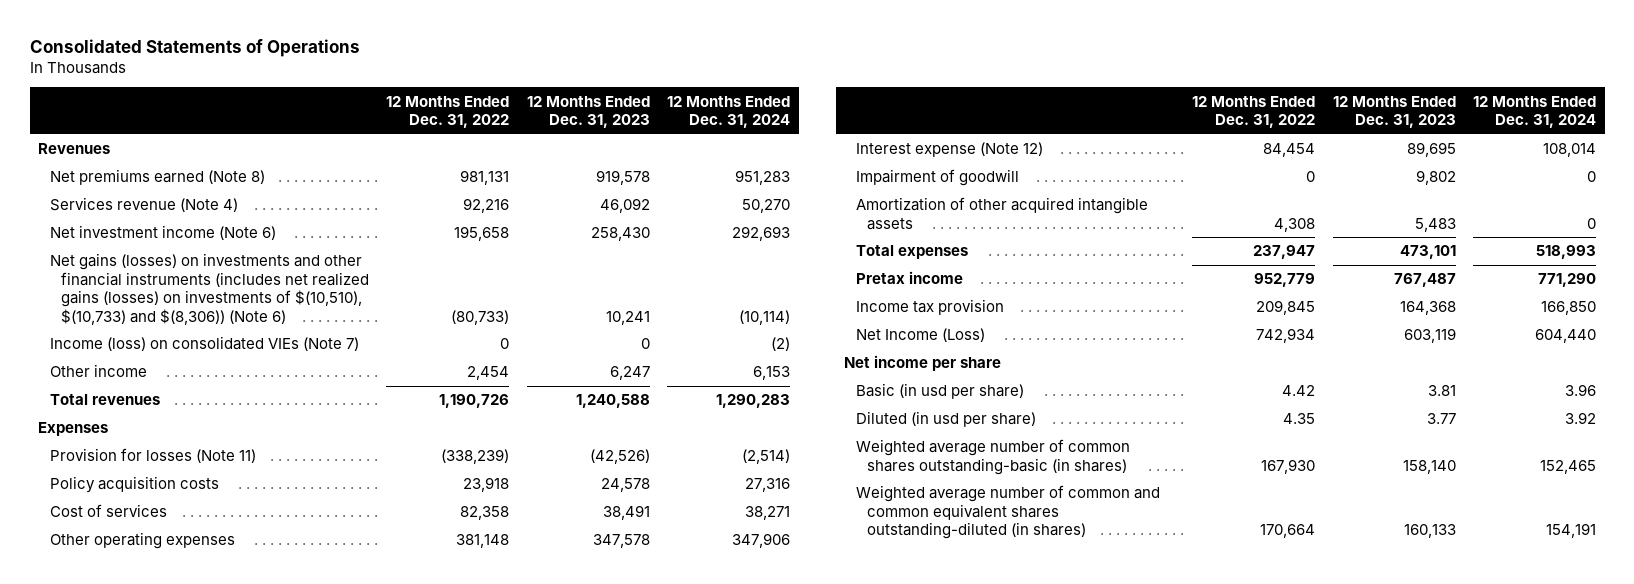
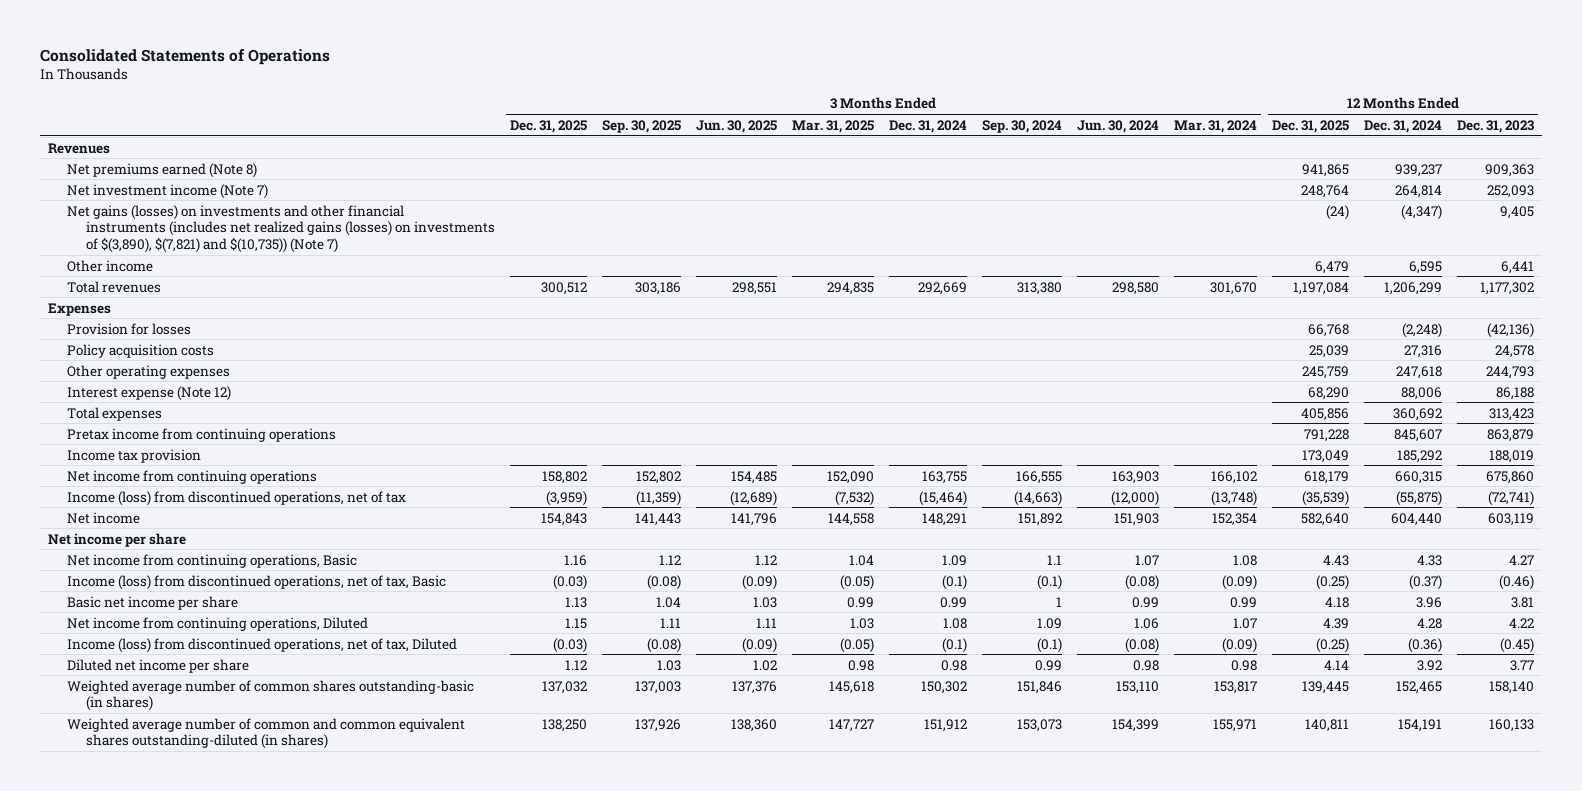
- | 12 Months Ended Dec. 31, 2022 | 12 Months Ended Dec. 31, 2023 | 12 Months Ended Dec. 31, 2024
+ | 3 Months Ended Dec. 31, 2025 | 3 Months Ended Sep. 30, 2025 | 3 Months Ended Jun. 30, 2025 | 3 Months Ended Mar. 31, 2025 | 3 Months Ended Dec. 31, 2024 | 3 Months Ended Sep. 30, 2024 | 3 Months Ended Jun. 30, 2024 | 3 Months Ended Mar. 31, 2024 | 12 Months Ended Dec. 31, 2025 | 12 Months Ended Dec. 31, 2024 | 12 Months Ended Dec. 31, 2023
- Net premiums earned (Note 8) | 981,131 | 919,578 | 951,283
- Services revenue (Note 4) | 92,216 | 46,092 | 50,270
- Net investment income (Note 6) | 195,658 | 258,430 | 292,693
- Net gains (losses) on investments and other financial instruments (includes net realized gains (losses) on investments of $(10,510), $(10,733) and $(8,306)) (Note 6) | (80,733) | 10,241 | (10,114)
- Income (loss) on consolidated VIEs (Note 7) | 0 | 0 | (2)
- Other income | 2,454 | 6,247 | 6,153
- Total revenues | 1,190,726 | 1,240,588 | 1,290,283
+ Net premiums earned (Note 8) | | | | | | | | | 941,865 | 939,237 | 909,363
+ Net investment income (Note 7) | | | | | | | | | 248,764 | 264,814 | 252,093
+ Net gains (losses) on investments and other financial instruments (includes net realized gains (losses) on investments of $(3,890), $(7,821) and $(10,735)) (Note 7) | | | | | | | | | (24) | (4,347) | 9,405
+ Other income | | | | | | | | | 6,479 | 6,595 | 6,441
+ Total revenues | 300,512 | 303,186 | 298,551 | 294,835 | 292,669 | 313,380 | 298,580 | 301,670 | 1,197,084 | 1,206,299 | 1,177,302
- Provision for losses (Note 11) | (338,239) | (42,526) | (2,514)
+ Provision for losses | | | | | | | | | 66,768 | (2,248) | (42,136)
- Cost of services | 82,358 | 38,491 | 38,271
- Other operating expenses | 381,148 | 347,578 | 347,906
- Interest expense (Note 12) | 84,454 | 89,695 | 108,014
- Impairment of goodwill | 0 | 9,802 | 0
- Amortization of other acquired intangible assets | 4,308 | 5,483 | 0
- Total expenses | 237,947 | 473,101 | 518,993
- Pretax income | 952,779 | 767,487 | 771,290
- Income tax provision | 209,845 | 164,368 | 166,850
- Net Income (Loss) | 742,934 | 603,119 | 604,440
+ Other operating expenses | | | | | | | | | 245,759 | 247,618 | 244,793
+ Interest expense (Note 12) | | | | | | | | | 68,290 | 88,006 | 86,188
+ Total expenses | | | | | | | | | 405,856 | 360,692 | 313,423
+ Pretax income from continuing operations | | | | | | | | | 791,228 | 845,607 | 863,879
+ Income tax provision | | | | | | | | | 173,049 | 185,292 | 188,019
+ Net income from continuing operations | 158,802 | 152,802 | 154,485 | 152,090 | 163,755 | 166,555 | 163,903 | 166,102 | 618,179 | 660,315 | 675,860
+ Income (loss) from discontinued operations, net of tax | (3,959) | (11,359) | (12,689) | (7,532) | (15,464) | (14,663) | (12,000) | (13,748) | (35,539) | (55,875) | (72,741)
+ Net income | 154,843 | 141,443 | 141,796 | 144,558 | 148,291 | 151,892 | 151,903 | 152,354 | 582,640 | 604,440 | 603,119
- Basic (in usd per share) | 4.42 | 3.81 | 3.96
- Diluted (in usd per share) | 4.35 | 3.77 | 3.92
+ Net income from continuing operations, Basic | 1.16 | 1.12 | 1.12 | 1.04 | 1.09 | 1.1 | 1.07 | 1.08 | 4.43 | 4.33 | 4.27
+ Income (loss) from discontinued operations, net of tax, Basic | (0.03) | (0.08) | (0.09) | (0.05) | (0.1) | (0.1) | (0.08) | (0.09) | (0.25) | (0.37) | (0.46)
+ Basic net income per share | 1.13 | 1.04 | 1.03 | 0.99 | 0.99 | 1 | 0.99 | 0.99 | 4.18 | 3.96 | 3.81
+ Net income from continuing operations, Diluted | 1.15 | 1.11 | 1.11 | 1.03 | 1.08 | 1.09 | 1.06 | 1.07 | 4.39 | 4.28 | 4.22
+ Income (loss) from discontinued operations, net of tax, Diluted | (0.03) | (0.08) | (0.09) | (0.05) | (0.1) | (0.1) | (0.08) | (0.09) | (0.25) | (0.36) | (0.45)
+ Diluted net income per share | 1.12 | 1.03 | 1.02 | 0.98 | 0.98 | 0.99 | 0.98 | 0.98 | 4.14 | 3.92 | 3.77

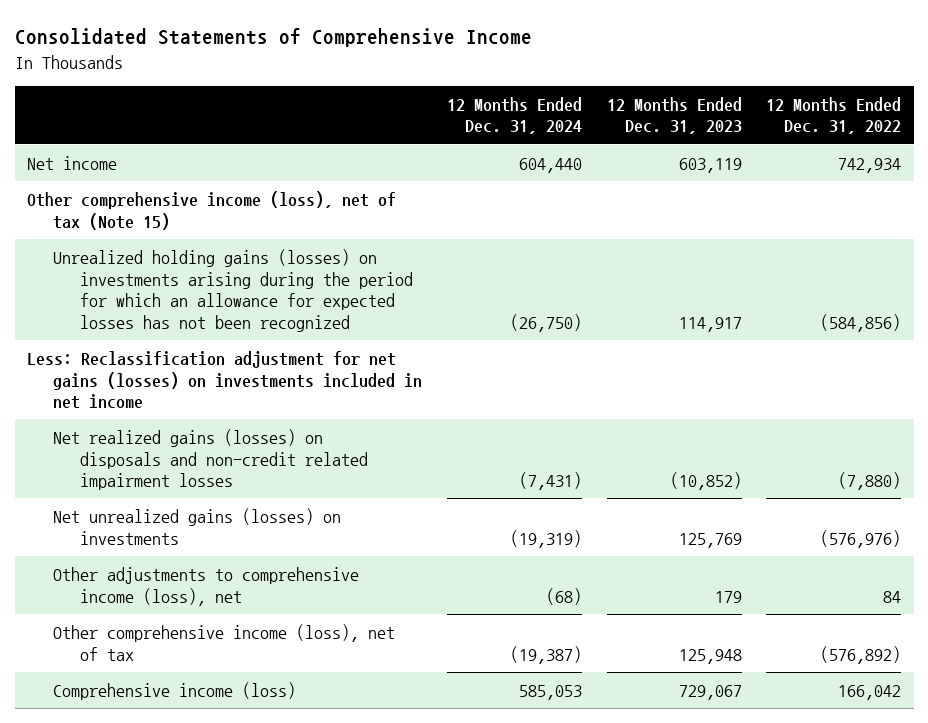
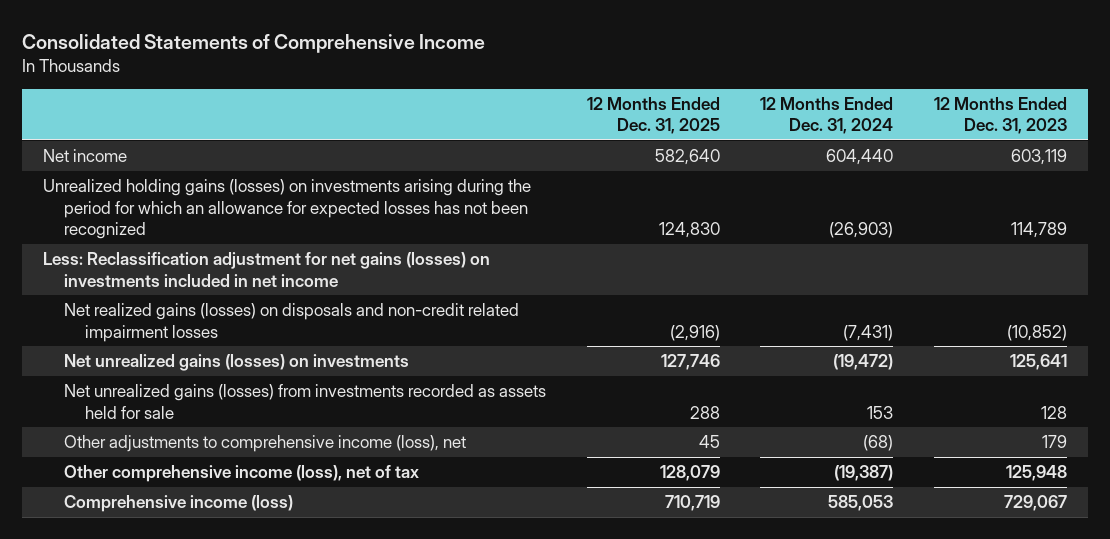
- | 12 Months Ended Dec. 31, 2024 | 12 Months Ended Dec. 31, 2023 | 12 Months Ended Dec. 31, 2022
+ | 12 Months Ended Dec. 31, 2025 | 12 Months Ended Dec. 31, 2024 | 12 Months Ended Dec. 31, 2023
- Other comprehensive income (loss), net of tax (Note 15)
- Unrealized holding gains (losses) on investments arising during the period for which an allowance for expected losses has not been recognized | (26,750) | 114,917 | (584,856)
+ Unrealized holding gains (losses) on investments arising during the period for which an allowance for expected losses has not been recognized | 124,830 | (26,903) | 114,789
- Net unrealized gains (losses) on investments | (19,319) | 125,769 | (576,976)
+ Net unrealized gains (losses) on investments | 127,746 | (19,472) | 125,641
+ Net unrealized gains (losses) from investments recorded as assets held for sale | 288 | 153 | 128

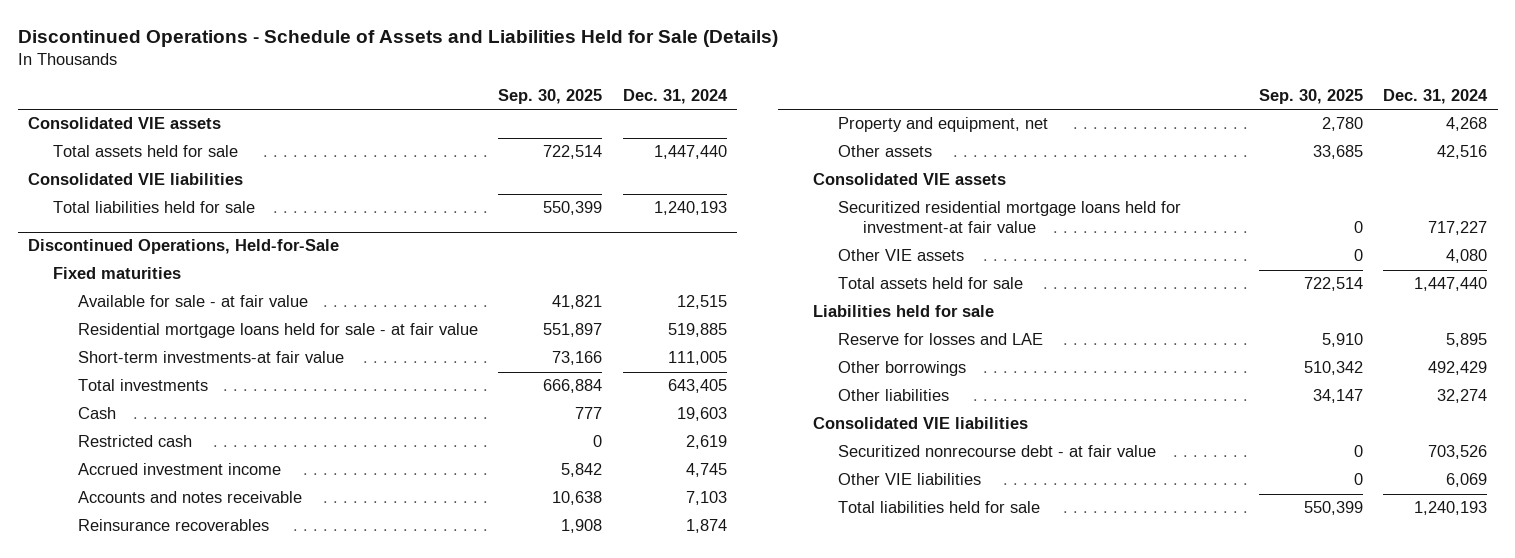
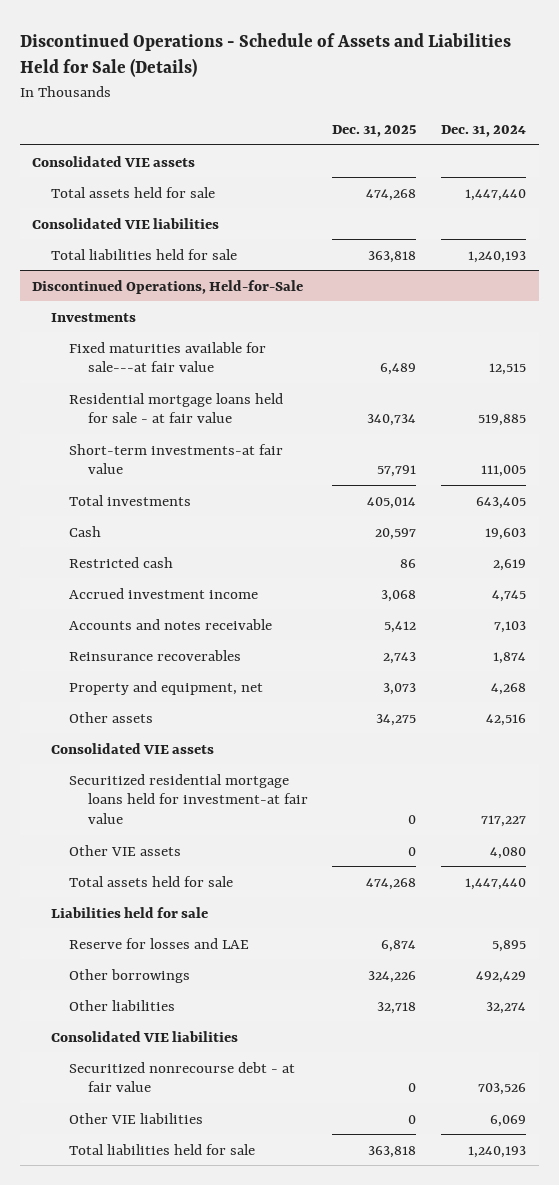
- | Sep. 30, 2025 | Dec. 31, 2024
+ | Dec. 31, 2025 | Dec. 31, 2024
@ Discontinued Operations, Held-for-Sale
- Fixed maturities
- Available for sale - at fair value | 41,821 | 12,515
+ Investments
+ Fixed maturities available for sale---at fair value | 6,489 | 12,515

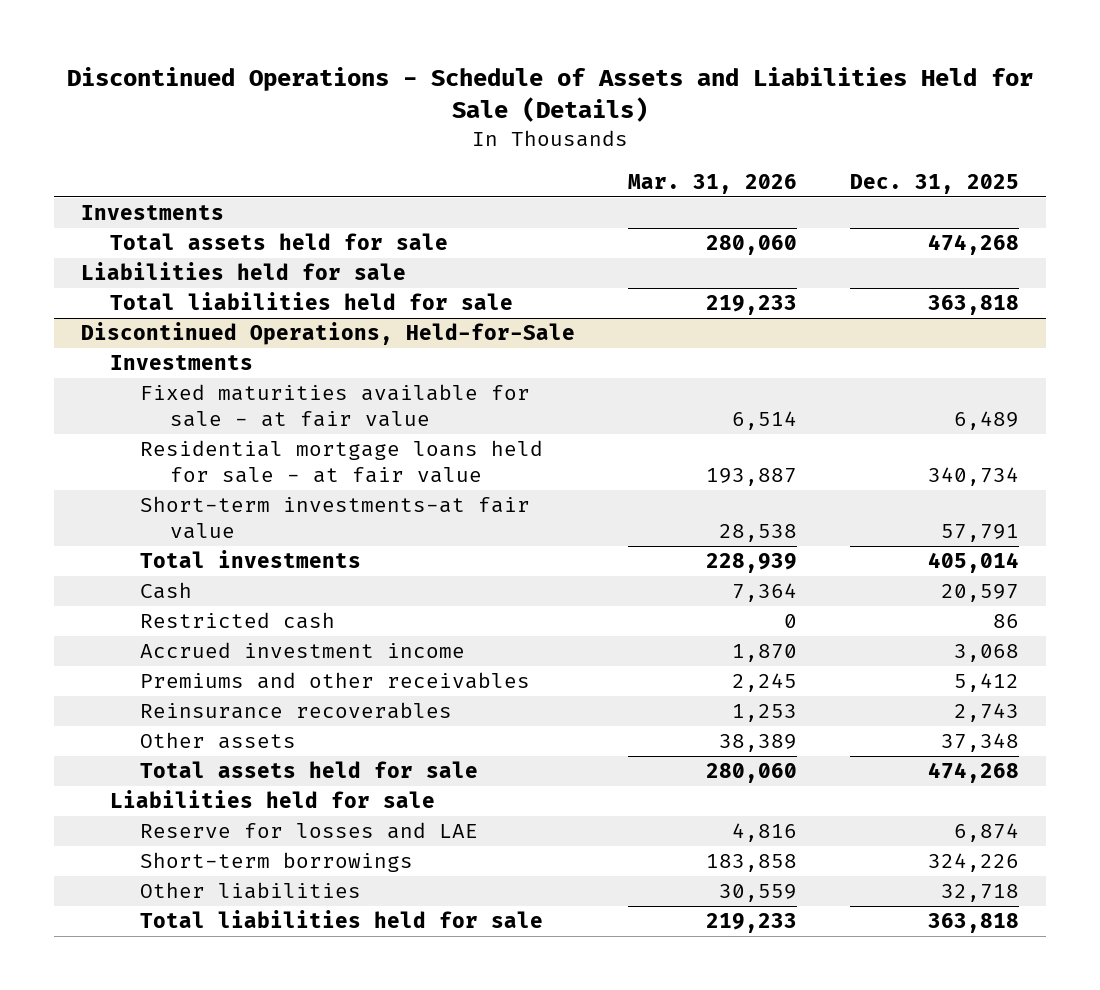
- | Dec. 31, 2025 | Dec. 31, 2024
+ | Mar. 31, 2026 | Dec. 31, 2025
- Consolidated VIE assets
+ Investments
- Consolidated VIE liabilities
+ Liabilities held for sale
@ Discontinued Operations, Held-for-Sale
- Fixed maturities available for sale---at fair value | 6,489 | 12,515
+ Fixed maturities available for sale - at fair value | 6,514 | 6,489
- Accounts and notes receivable | 5,412 | 7,103
+ Premiums and other receivables | 2,245 | 5,412
- Property and equipment, net | 3,073 | 4,268
- Other assets | 34,275 | 42,516
- Consolidated VIE assets
- Securitized residential mortgage loans held for investment-at fair value | 0 | 717,227
- Other VIE assets | 0 | 4,080
+ Other assets | 38,389 | 37,348
- Other borrowings | 324,226 | 492,429
+ Short-term borrowings | 183,858 | 324,226
- Consolidated VIE liabilities
- Securitized nonrecourse debt - at fair value | 0 | 703,526
- Other VIE liabilities | 0 | 6,069

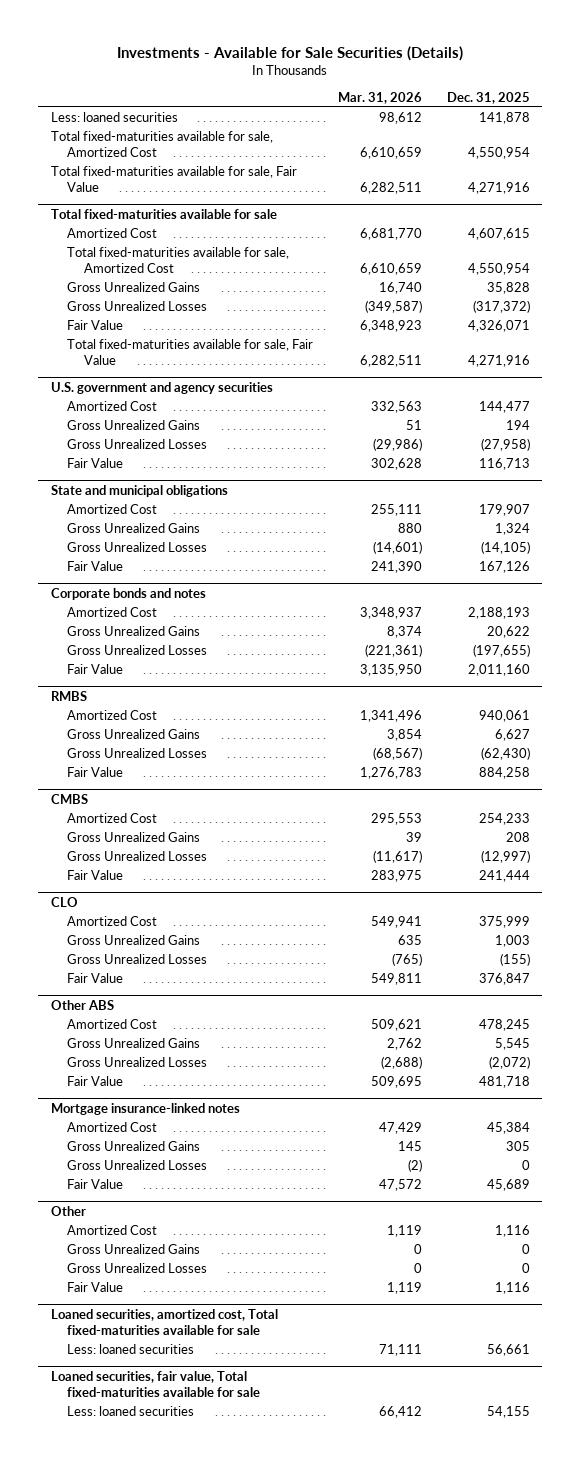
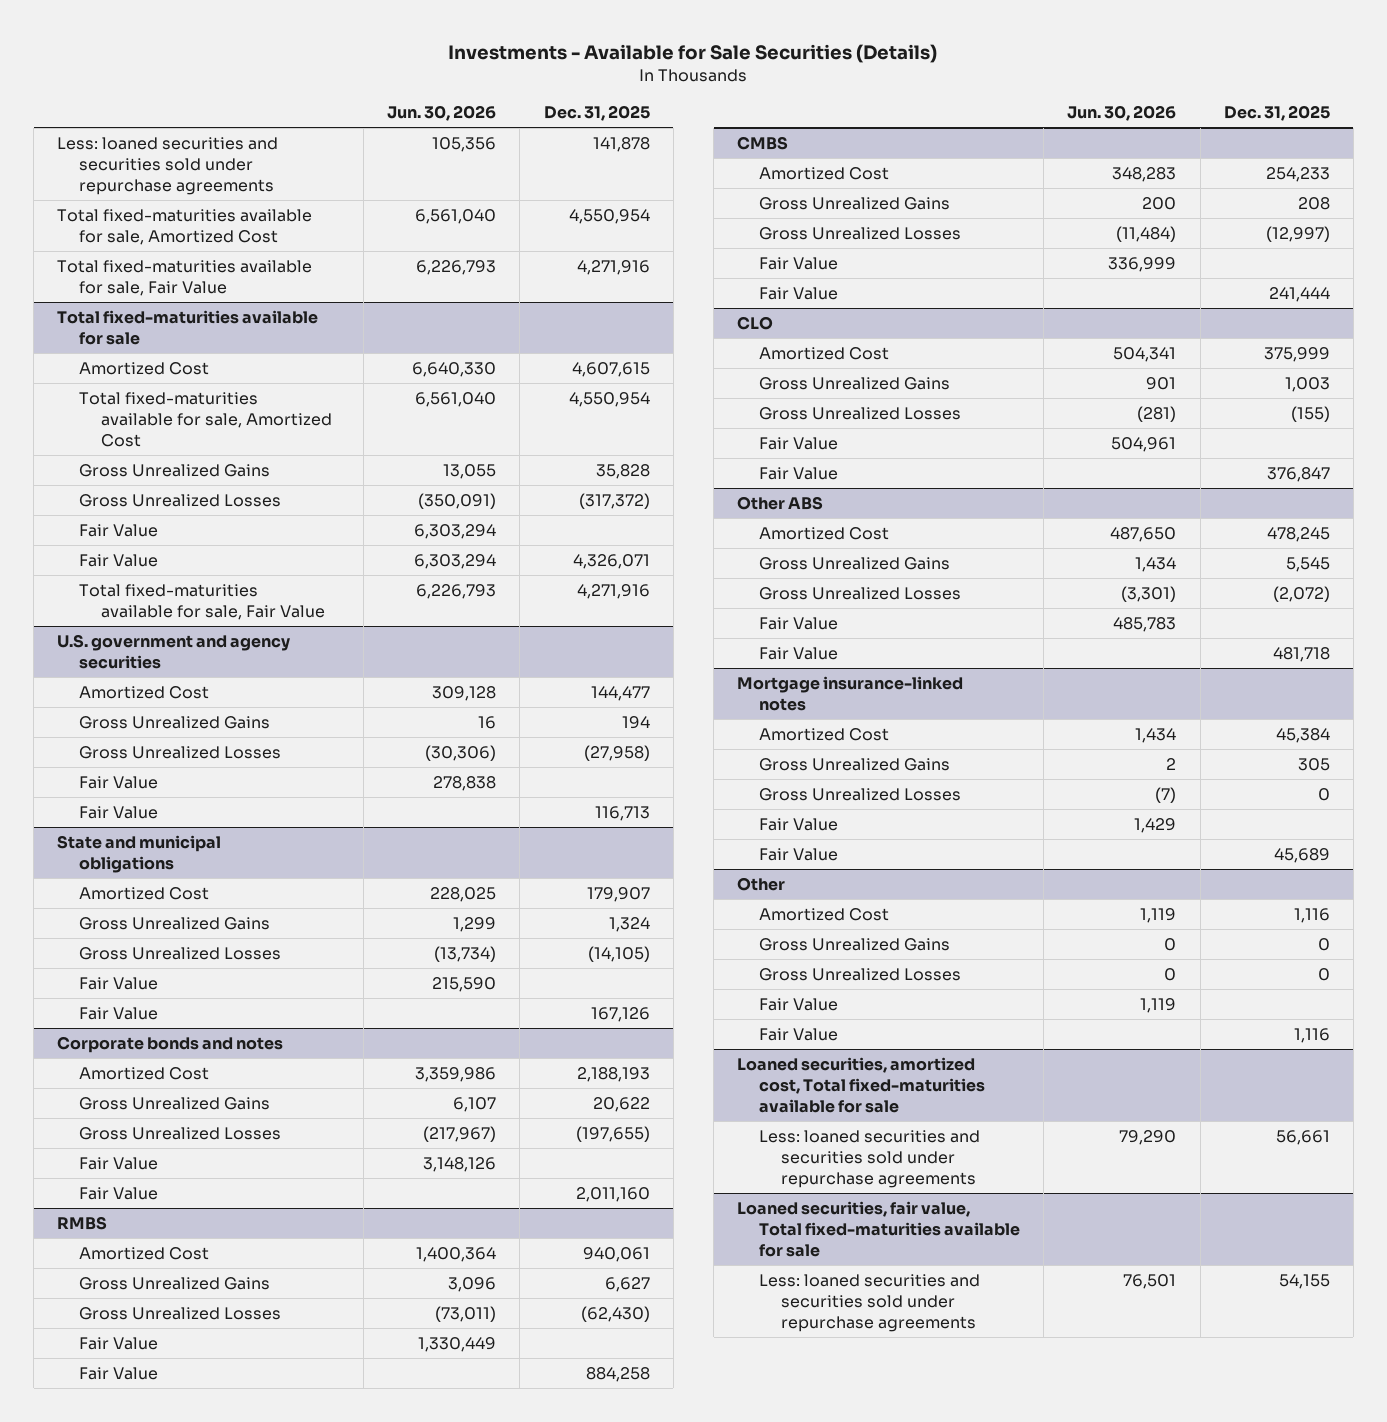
- | Mar. 31, 2026 | Dec. 31, 2025
+ | Jun. 30, 2026 | Dec. 31, 2025
- Less: loaned securities | 98,612 | 141,878
+ Less: loaned securities and securities sold under repurchase agreements | 105,356 | 141,878
@ Total fixed-maturities available for sale
+ Fair Value | 6,303,294 |
@ U.S. government and agency securities
+ Fair Value | 278,838 |
@ State and municipal obligations
+ Fair Value | 215,590 |
@ Corporate bonds and notes
+ Fair Value | 3,148,126 |
@ RMBS
+ Fair Value | 1,330,449 |
@ CMBS
+ Fair Value | 336,999 |
@ CLO
+ Fair Value | 504,961 |
@ Other ABS
+ Fair Value | 485,783 |
@ Mortgage insurance-linked notes
+ Fair Value | 1,429 |
@ Other
+ Fair Value | 1,119 |
@ Loaned securities, amortized cost, Total fixed-maturities available for sale
- Less: loaned securities | 71,111 | 56,661
+ Less: loaned securities and securities sold under repurchase agreements | 79,290 | 56,661
@ Loaned securities, fair value, Total fixed-maturities available for sale
- Less: loaned securities | 66,412 | 54,155
+ Less: loaned securities and securities sold under repurchase agreements | 76,501 | 54,155

